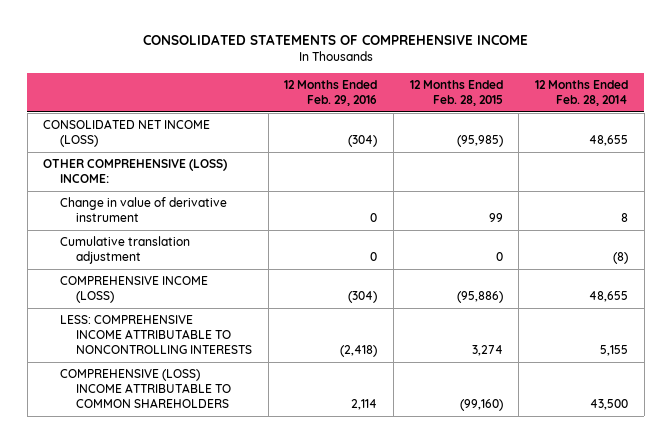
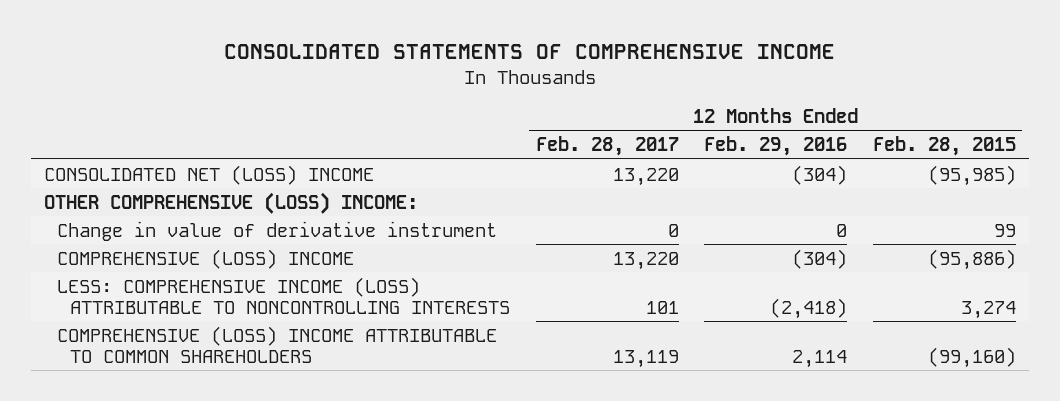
- | 12 Months Ended Feb. 29, 2016 | 12 Months Ended Feb. 28, 2015 | 12 Months Ended Feb. 28, 2014
+ | 12 Months Ended Feb. 28, 2017 | 12 Months Ended Feb. 29, 2016 | 12 Months Ended Feb. 28, 2015
- CONSOLIDATED NET INCOME (LOSS) | (304) | (95,985) | 48,655
+ CONSOLIDATED NET (LOSS) INCOME | 13,220 | (304) | (95,985)
- Cumulative translation adjustment | 0 | 0 | (8)
- COMPREHENSIVE INCOME (LOSS) | (304) | (95,886) | 48,655
- LESS: COMPREHENSIVE INCOME ATTRIBUTABLE TO NONCONTROLLING INTERESTS | (2,418) | 3,274 | 5,155
+ COMPREHENSIVE (LOSS) INCOME | 13,220 | (304) | (95,886)
+ LESS: COMPREHENSIVE INCOME (LOSS) ATTRIBUTABLE TO NONCONTROLLING INTERESTS | 101 | (2,418) | 3,274

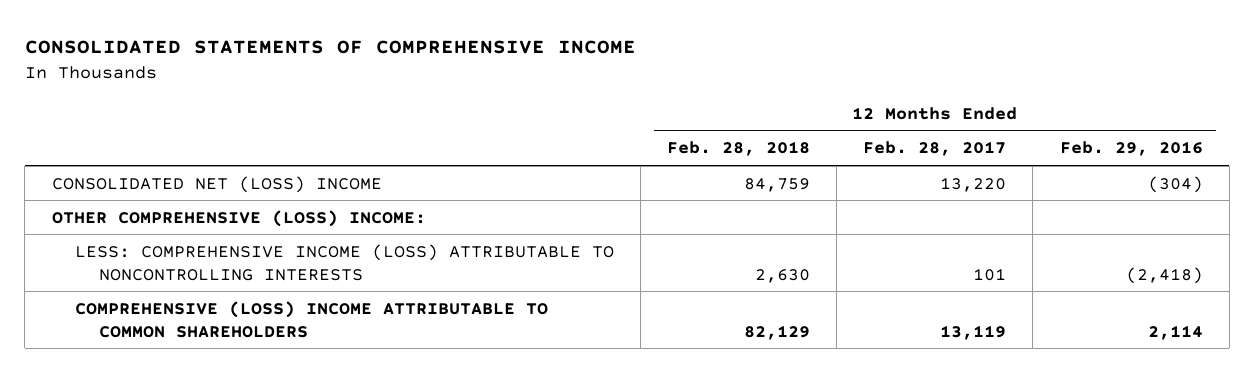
- | 12 Months Ended Feb. 28, 2017 | 12 Months Ended Feb. 29, 2016 | 12 Months Ended Feb. 28, 2015
+ | 12 Months Ended Feb. 28, 2018 | 12 Months Ended Feb. 28, 2017 | 12 Months Ended Feb. 29, 2016
- Change in value of derivative instrument | 0 | 0 | 99
- COMPREHENSIVE (LOSS) INCOME | 13,220 | (304) | (95,886)

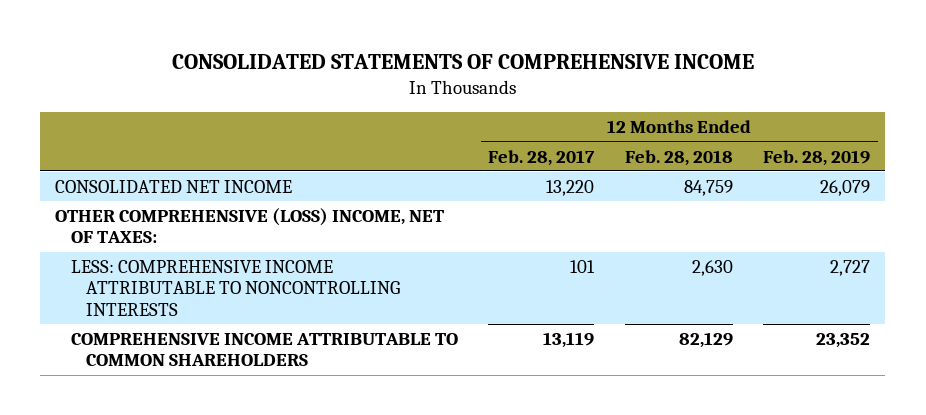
- | 12 Months Ended Feb. 28, 2018 | 12 Months Ended Feb. 28, 2017 | 12 Months Ended Feb. 29, 2016
+ | 12 Months Ended Feb. 28, 2017 | 12 Months Ended Feb. 28, 2018 | 12 Months Ended Feb. 28, 2019
- CONSOLIDATED NET (LOSS) INCOME | 84,759 | 13,220 | (304)
- OTHER COMPREHENSIVE (LOSS) INCOME:
- LESS: COMPREHENSIVE INCOME (LOSS) ATTRIBUTABLE TO NONCONTROLLING INTERESTS | 2,630 | 101 | (2,418)
- COMPREHENSIVE (LOSS) INCOME ATTRIBUTABLE TO COMMON SHAREHOLDERS | 82,129 | 13,119 | 2,114
+ CONSOLIDATED NET INCOME | 13,220 | 84,759 | 26,079
+ OTHER COMPREHENSIVE (LOSS) INCOME, NET OF TAXES:
+ LESS: COMPREHENSIVE INCOME ATTRIBUTABLE TO NONCONTROLLING INTERESTS | 101 | 2,630 | 2,727
+ COMPREHENSIVE INCOME ATTRIBUTABLE TO COMMON SHAREHOLDERS | 13,119 | 82,129 | 23,352

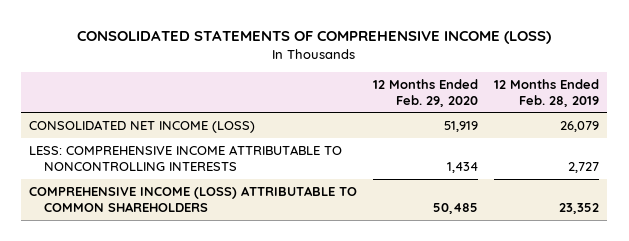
- CONSOLIDATED STATEMENTS OF COMPREHENSIVE INCOME
+ CONSOLIDATED STATEMENTS OF COMPREHENSIVE INCOME (LOSS)
- | 12 Months Ended Feb. 28, 2017 | 12 Months Ended Feb. 28, 2018 | 12 Months Ended Feb. 28, 2019
+ | 12 Months Ended Feb. 29, 2020 | 12 Months Ended Feb. 28, 2019
- CONSOLIDATED NET INCOME | 13,220 | 84,759 | 26,079
- OTHER COMPREHENSIVE (LOSS) INCOME, NET OF TAXES:
+ CONSOLIDATED NET INCOME (LOSS) | 51,919 | 26,079
- COMPREHENSIVE INCOME ATTRIBUTABLE TO COMMON SHAREHOLDERS | 13,119 | 82,129 | 23,352
+ COMPREHENSIVE INCOME (LOSS) ATTRIBUTABLE TO COMMON SHAREHOLDERS | 50,485 | 23,352

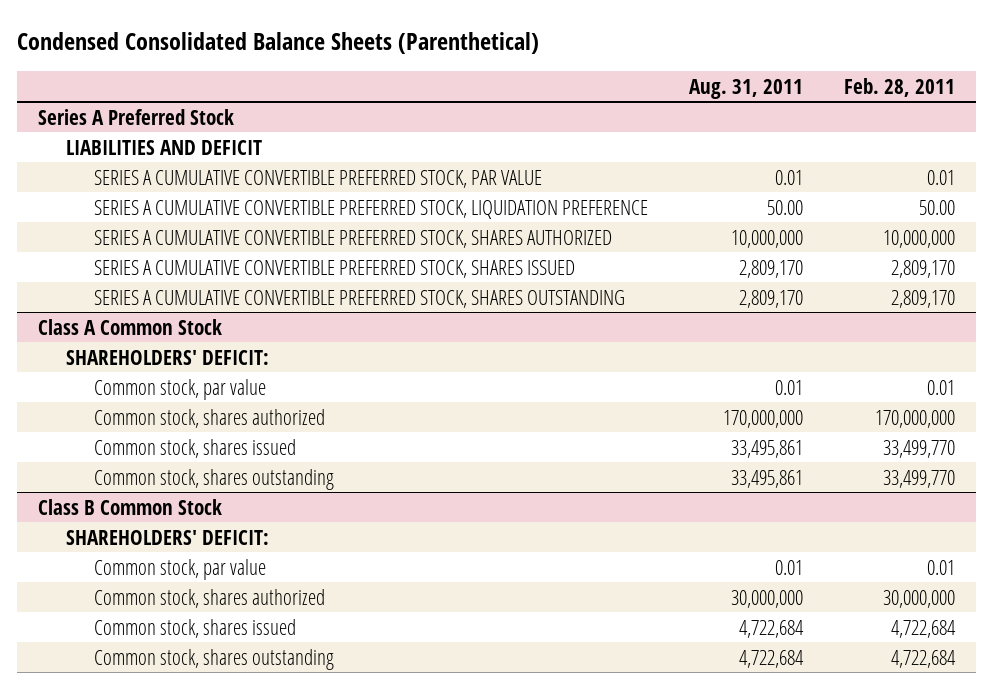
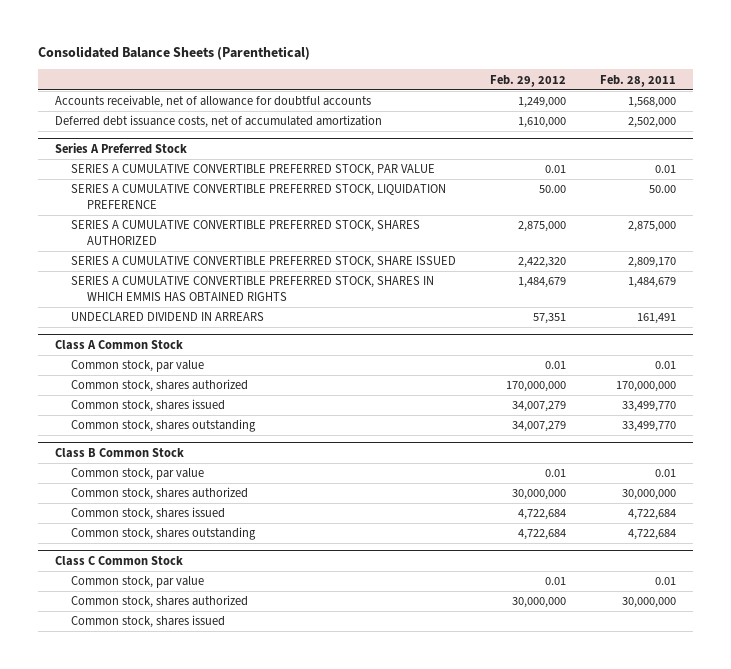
- Condensed Consolidated Balance Sheets (Parenthetical)
+ Consolidated Balance Sheets (Parenthetical)
- | Aug. 31, 2011 | Feb. 28, 2011
+ | Feb. 29, 2012 | Feb. 28, 2011
+ Accounts receivable, net of allowance for doubtful accounts | 1,249,000 | 1,568,000
+ Deferred debt issuance costs, net of accumulated amortization | 1,610,000 | 2,502,000
@ Series A Preferred Stock
- LIABILITIES AND DEFICIT
- SERIES A CUMULATIVE CONVERTIBLE PREFERRED STOCK, SHARES AUTHORIZED | 10,000,000 | 10,000,000
- SERIES A CUMULATIVE CONVERTIBLE PREFERRED STOCK, SHARES ISSUED | 2,809,170 | 2,809,170
- SERIES A CUMULATIVE CONVERTIBLE PREFERRED STOCK, SHARES OUTSTANDING | 2,809,170 | 2,809,170
+ SERIES A CUMULATIVE CONVERTIBLE PREFERRED STOCK, SHARES AUTHORIZED | 2,875,000 | 2,875,000
+ SERIES A CUMULATIVE CONVERTIBLE PREFERRED STOCK, SHARE ISSUED | 2,422,320 | 2,809,170
+ SERIES A CUMULATIVE CONVERTIBLE PREFERRED STOCK, SHARES IN WHICH EMMIS HAS OBTAINED RIGHTS | 1,484,679 | 1,484,679
+ UNDECLARED DIVIDEND IN ARREARS | 57,351 | 161,491
@ Class A Common Stock
- SHAREHOLDERS' DEFICIT:
@ Class B Common Stock
- SHAREHOLDERS' DEFICIT:
+ Class C Common Stock
+ Common stock, par value | 0.01 | 0.01
+ Common stock, shares authorized | 30,000,000 | 30,000,000
+ Common stock, shares issued

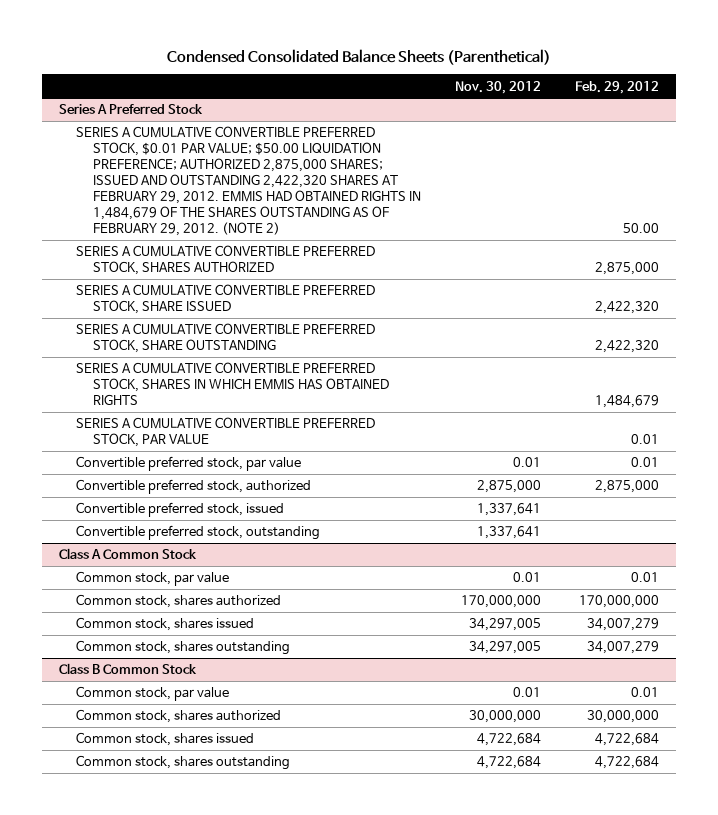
- Consolidated Balance Sheets (Parenthetical)
+ Condensed Consolidated Balance Sheets (Parenthetical)
- | Feb. 29, 2012 | Feb. 28, 2011
+ | Nov. 30, 2012 | Feb. 29, 2012
- Accounts receivable, net of allowance for doubtful accounts | 1,249,000 | 1,568,000
- Deferred debt issuance costs, net of accumulated amortization | 1,610,000 | 2,502,000
@ Series A Preferred Stock
- SERIES A CUMULATIVE CONVERTIBLE PREFERRED STOCK, LIQUIDATION PREFERENCE | 50.00 | 50.00
+ SERIES A CUMULATIVE CONVERTIBLE PREFERRED STOCK, $0.01 PAR VALUE; $50.00 LIQUIDATION PREFERENCE; AUTHORIZED 2,875,000 SHARES; ISSUED AND OUTSTANDING 2,422,320 SHARES AT FEBRUARY 29, 2012. EMMIS HAD OBTAINED RIGHTS IN 1,484,679 OF THE SHARES OUTSTANDING AS OF FEBRUARY 29, 2012. (NOTE 2) | | 50.00
+ SERIES A CUMULATIVE CONVERTIBLE PREFERRED STOCK, SHARE OUTSTANDING | | 2,422,320
- UNDECLARED DIVIDEND IN ARREARS | 57,351 | 161,491
moved down: SERIES A CUMULATIVE CONVERTIBLE PREFERRED STOCK, PAR VALUE | | 0.01
+ Convertible preferred stock, par value | 0.01 | 0.01
+ Convertible preferred stock, authorized | 2,875,000 | 2,875,000
+ Convertible preferred stock, issued | 1,337,641 |
+ Convertible preferred stock, outstanding | 1,337,641 |
- Class C Common Stock
- Common stock, par value | 0.01 | 0.01
- Common stock, shares authorized | 30,000,000 | 30,000,000
- Common stock, shares issued

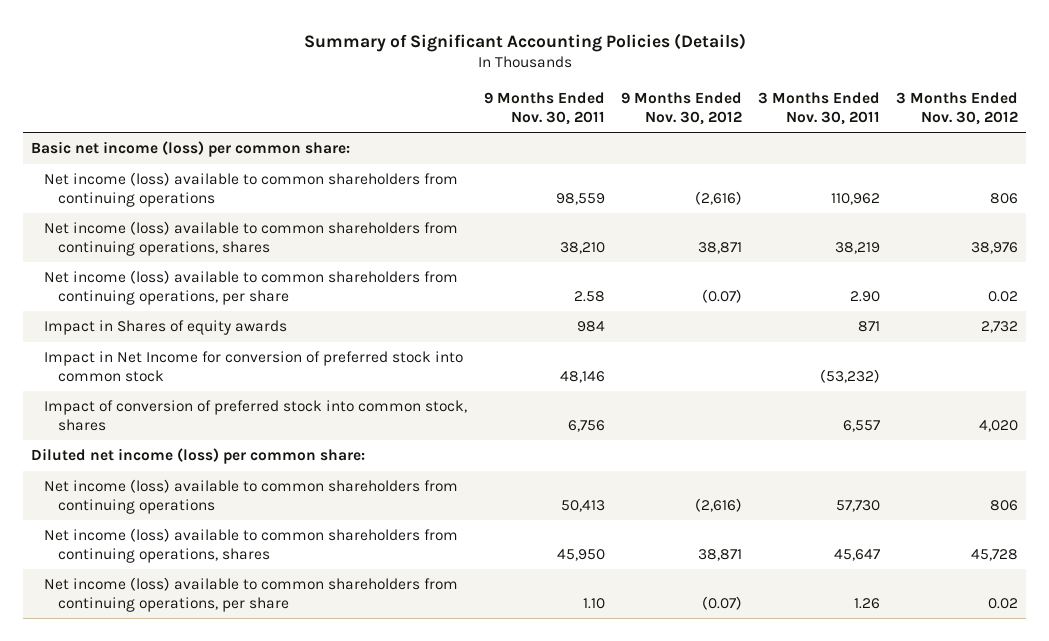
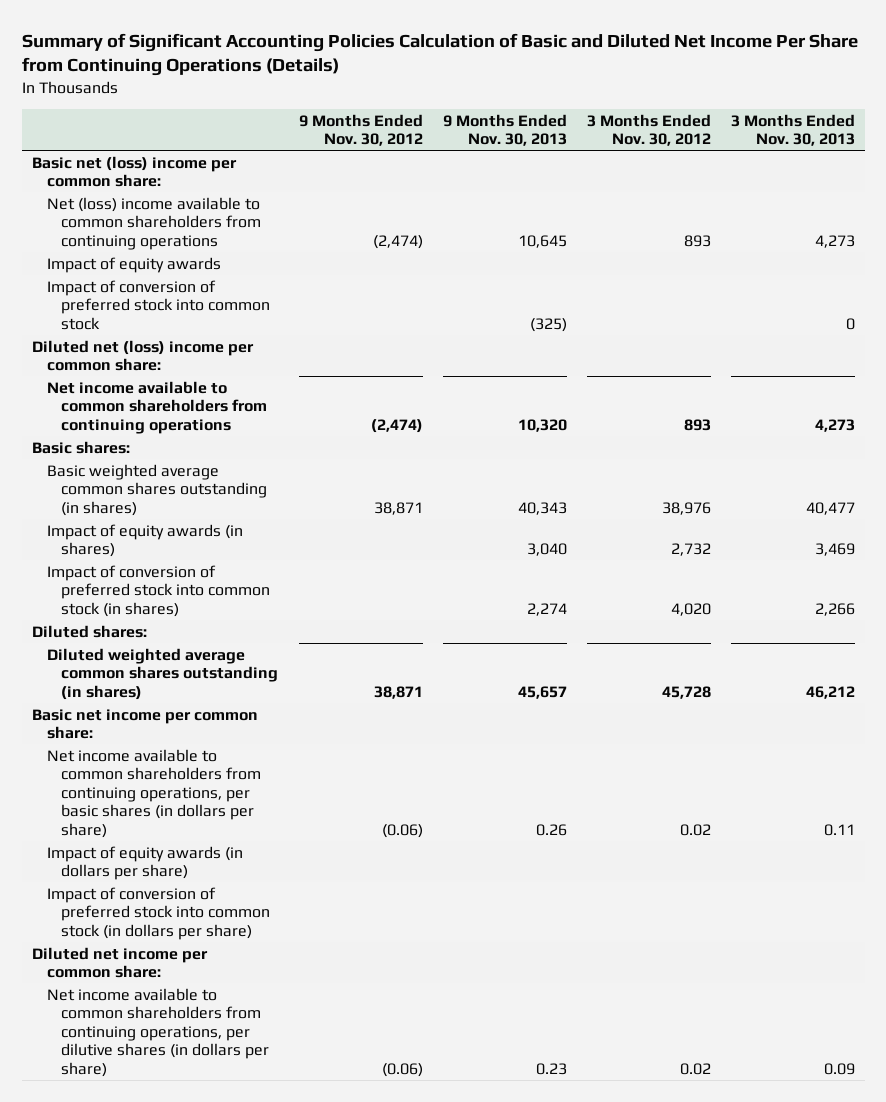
- Summary of Significant Accounting Policies (Details)
+ Summary of Significant Accounting Policies Calculation of Basic and Diluted Net Income Per Share from Continuing Operations (Details)
- | 9 Months Ended Nov. 30, 2011 | 9 Months Ended Nov. 30, 2012 | 3 Months Ended Nov. 30, 2011 | 3 Months Ended Nov. 30, 2012
+ | 9 Months Ended Nov. 30, 2012 | 9 Months Ended Nov. 30, 2013 | 3 Months Ended Nov. 30, 2012 | 3 Months Ended Nov. 30, 2013
- Basic net income (loss) per common share:
- Net income (loss) available to common shareholders from continuing operations | 98,559 | (2,616) | 110,962 | 806
- Net income (loss) available to common shareholders from continuing operations, shares | 38,210 | 38,871 | 38,219 | 38,976
- Net income (loss) available to common shareholders from continuing operations, per share | 2.58 | (0.07) | 2.90 | 0.02
- Impact in Shares of equity awards | 984 | | 871 | 2,732
- Impact in Net Income for conversion of preferred stock into common stock | 48,146 | | (53,232) |
- Impact of conversion of preferred stock into common stock, shares | 6,756 | | 6,557 | 4,020
- Diluted net income (loss) per common share:
- Net income (loss) available to common shareholders from continuing operations | 50,413 | (2,616) | 57,730 | 806
- Net income (loss) available to common shareholders from continuing operations, shares | 45,950 | 38,871 | 45,647 | 45,728
- Net income (loss) available to common shareholders from continuing operations, per share | 1.10 | (0.07) | 1.26 | 0.02
+ Basic net (loss) income per common share:
+ Net (loss) income available to common shareholders from continuing operations | (2,474) | 10,645 | 893 | 4,273
+ Impact of equity awards
+ Impact of conversion of preferred stock into common stock | | (325) | | 0
+ Diluted net (loss) income per common share:
+ Net income available to common shareholders from continuing operations | (2,474) | 10,320 | 893 | 4,273
+ Basic shares:
+ Basic weighted average common shares outstanding (in shares) | 38,871 | 40,343 | 38,976 | 40,477
+ Impact of equity awards (in shares) | | 3,040 | 2,732 | 3,469
+ Impact of conversion of preferred stock into common stock (in shares) | | 2,274 | 4,020 | 2,266
+ Diluted shares:
+ Diluted weighted average common shares outstanding (in shares) | 38,871 | 45,657 | 45,728 | 46,212
+ Basic net income per common share:
+ Net income available to common shareholders from continuing operations, per basic shares (in dollars per share) | (0.06) | 0.26 | 0.02 | 0.11
+ Impact of equity awards (in dollars per share)
+ Impact of conversion of preferred stock into common stock (in dollars per share)
+ Diluted net income per common share:
+ Net income available to common shareholders from continuing operations, per dilutive shares (in dollars per share) | (0.06) | 0.23 | 0.02 | 0.09

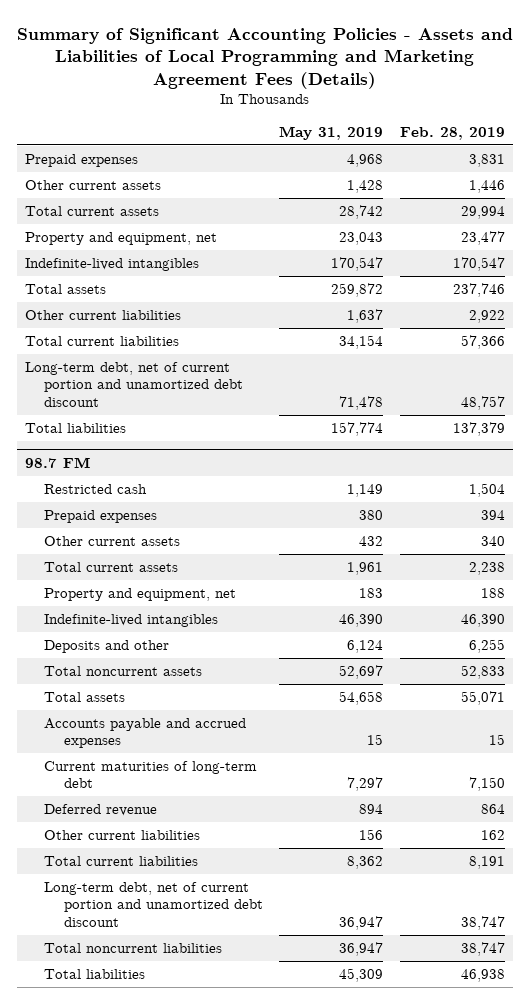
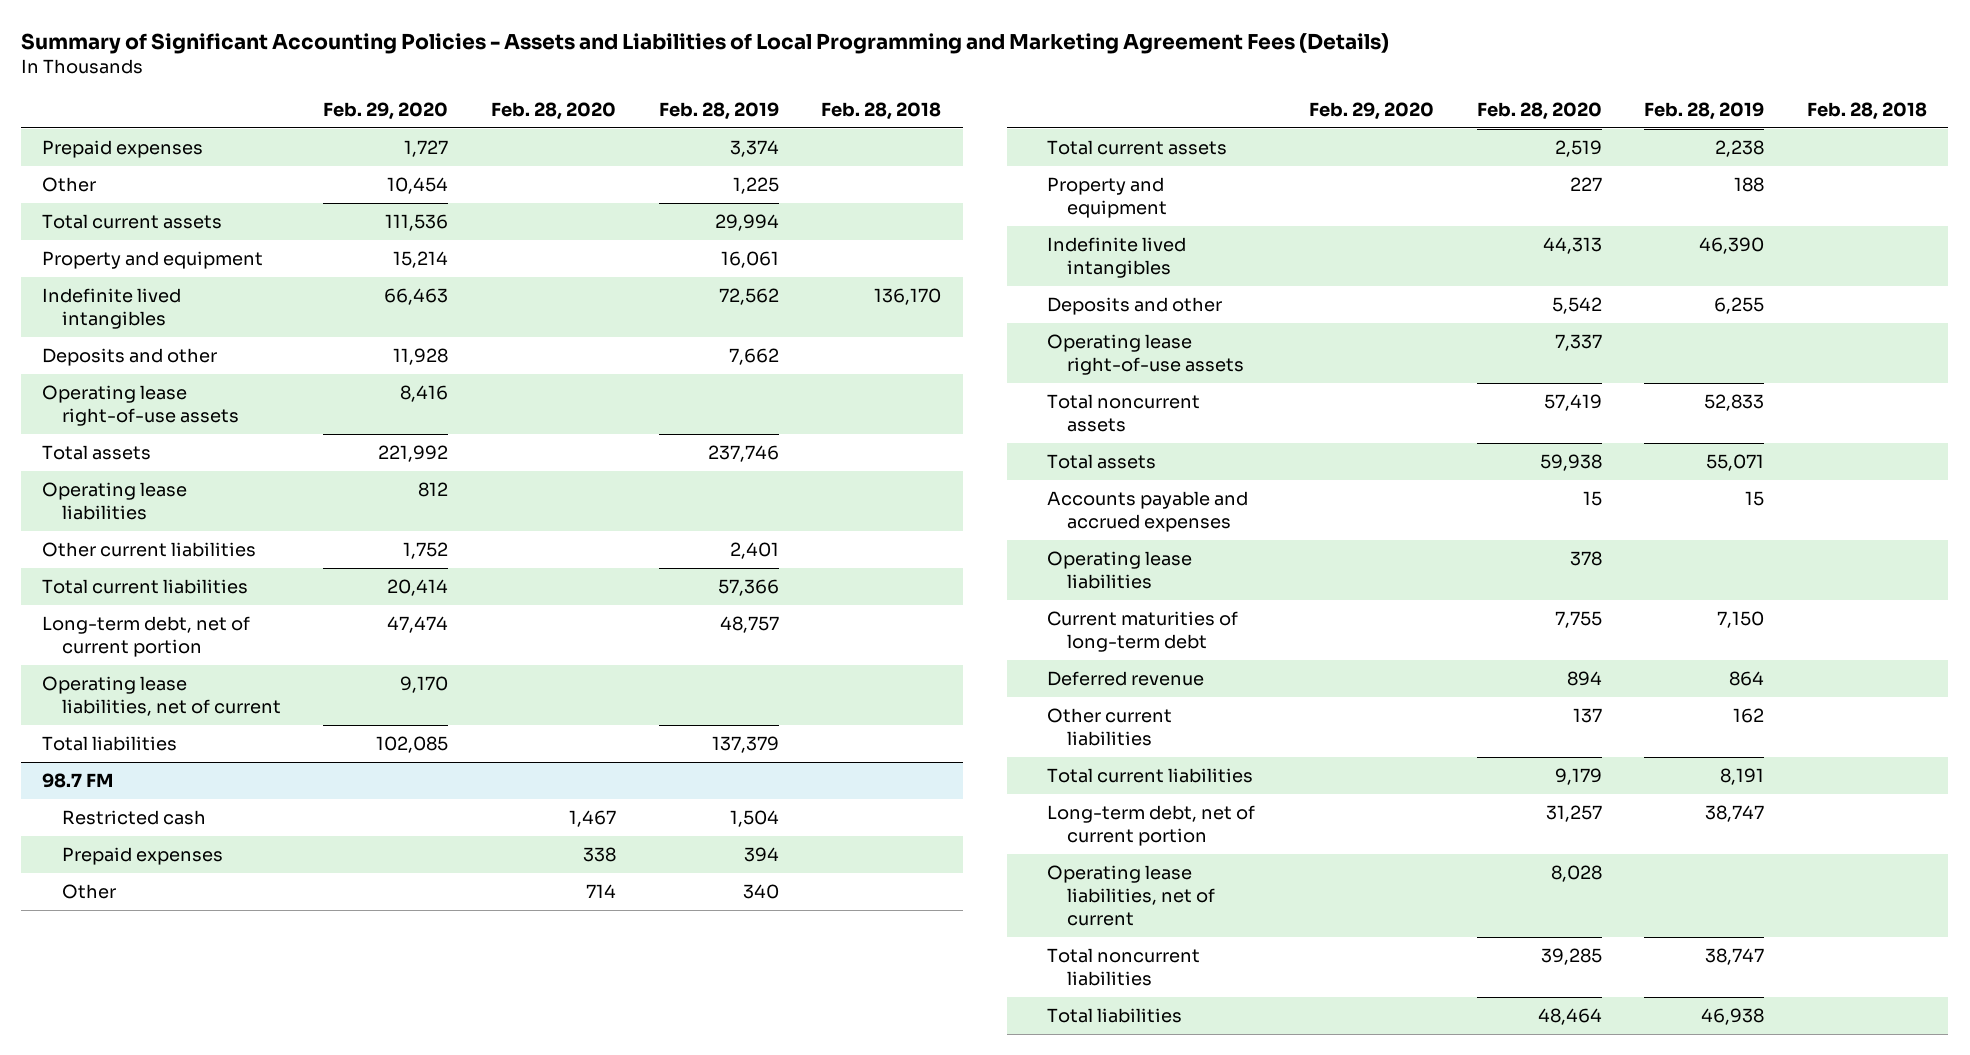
- | May 31, 2019 | Feb. 28, 2019
+ | Feb. 29, 2020 | Feb. 28, 2020 | Feb. 28, 2019 | Feb. 28, 2018
- Prepaid expenses | 4,968 | 3,831
- Other current assets | 1,428 | 1,446
+ Prepaid expenses | 1,727 | | 3,374 |
+ Other | 10,454 | | 1,225 |
- Property and equipment, net | 23,043 | 23,477
- Indefinite-lived intangibles | 170,547 | 170,547
+ Property and equipment | 15,214 | | 16,061 |
+ Indefinite lived intangibles | 66,463 | | 72,562 | 136,170
+ Deposits and other | 11,928 | | 7,662 |
+ Operating lease right-of-use assets | 8,416 | | |
- Other current liabilities | 1,637 | 2,922
+ Operating lease liabilities | 812 | | |
+ Other current liabilities | 1,752 | | 2,401 |
- Long-term debt, net of current portion and unamortized debt discount | 71,478 | 48,757
+ Long-term debt, net of current portion | 47,474 | | 48,757 |
+ Operating lease liabilities, net of current | 9,170 | | |
@ 98.7 FM
- Other current assets | 432 | 340
+ Other | | 714 | 340 |
- Property and equipment, net | 183 | 188
- Indefinite-lived intangibles | 46,390 | 46,390
+ Property and equipment | | 227 | 188 |
+ Indefinite lived intangibles | | 44,313 | 46,390 |
+ Operating lease right-of-use assets | | 7,337 | |
+ Operating lease liabilities | | 378 | |
- Long-term debt, net of current portion and unamortized debt discount | 36,947 | 38,747
+ Long-term debt, net of current portion | | 31,257 | 38,747 |
+ Operating lease liabilities, net of current | | 8,028 | |

